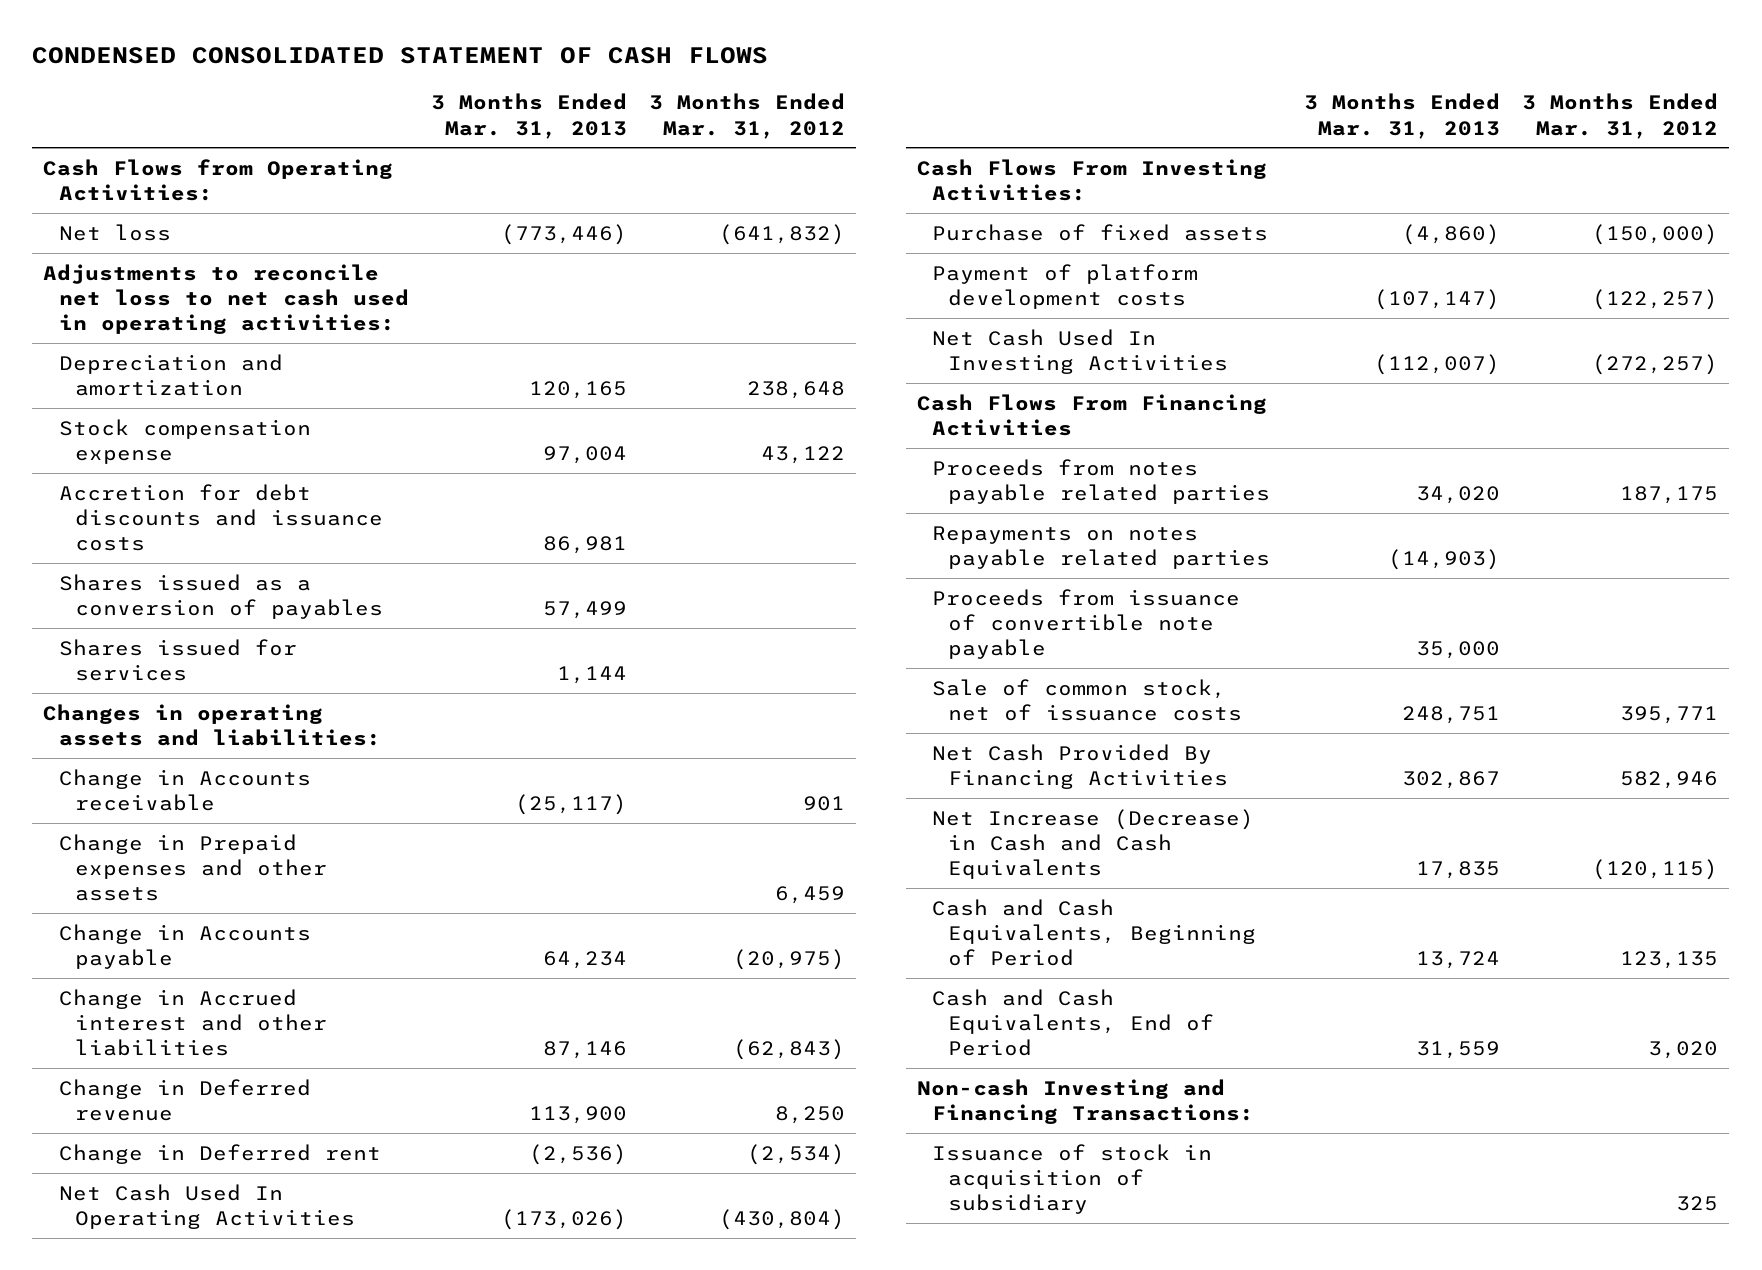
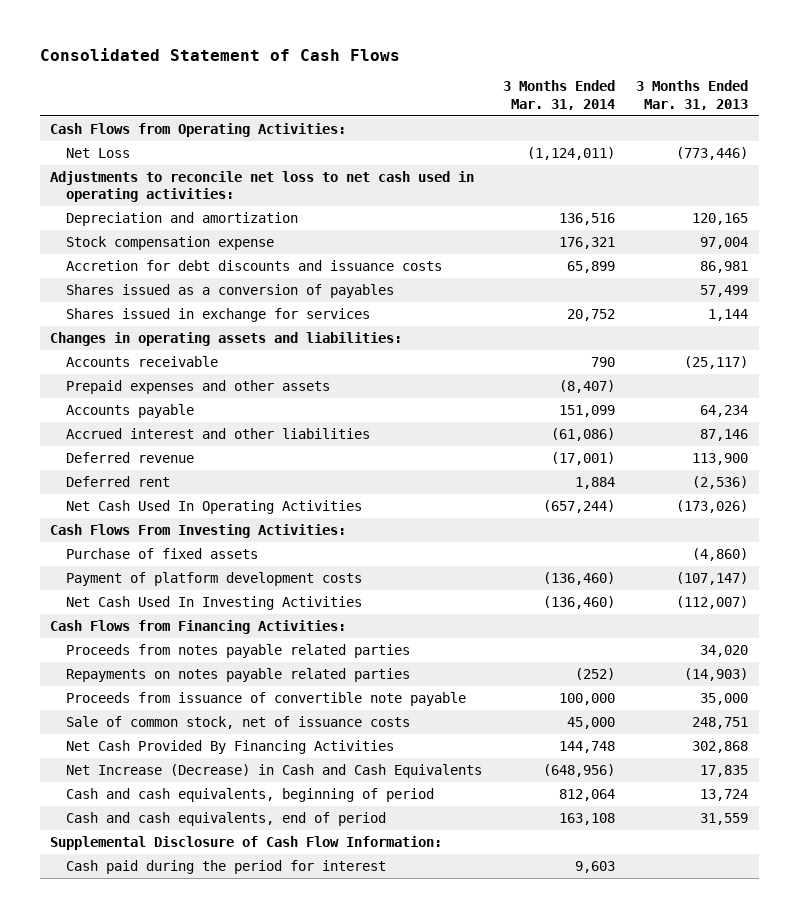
- CONDENSED CONSOLIDATED STATEMENT OF CASH FLOWS
+ Consolidated Statement of Cash Flows
- | 3 Months Ended Mar. 31, 2013 | 3 Months Ended Mar. 31, 2012
+ | 3 Months Ended Mar. 31, 2014 | 3 Months Ended Mar. 31, 2013
- Net loss | (773,446) | (641,832)
+ Net Loss | (1,124,011) | (773,446)
- Shares issued for services | 1,144 |
+ Shares issued in exchange for services | 20,752 | 1,144
- Change in Accounts receivable | (25,117) | 901
- Change in Prepaid expenses and other assets | | 6,459
- Change in Accounts payable | 64,234 | (20,975)
- Change in Accrued interest and other liabilities | 87,146 | (62,843)
- Change in Deferred revenue | 113,900 | 8,250
- Change in Deferred rent | (2,536) | (2,534)
+ Accounts receivable | 790 | (25,117)
+ Prepaid expenses and other assets | (8,407) |
+ Accounts payable | 151,099 | 64,234
+ Accrued interest and other liabilities | (61,086) | 87,146
+ Deferred revenue | (17,001) | 113,900
+ Deferred rent | 1,884 | (2,536)
- Cash Flows From Financing Activities
+ Cash Flows from Financing Activities:
- Net Cash Provided By Financing Activities | 302,867 | 582,946
+ Net Cash Provided By Financing Activities | 144,748 | 302,868
- Cash and Cash Equivalents, Beginning of Period | 13,724 | 123,135
- Cash and Cash Equivalents, End of Period | 31,559 | 3,020
- Non-cash Investing and Financing Transactions:
- Issuance of stock in acquisition of subsidiary | | 325
+ Cash and cash equivalents, beginning of period | 812,064 | 13,724
+ Cash and cash equivalents, end of period | 163,108 | 31,559
+ Supplemental Disclosure of Cash Flow Information:
+ Cash paid during the period for interest | 9,603 |

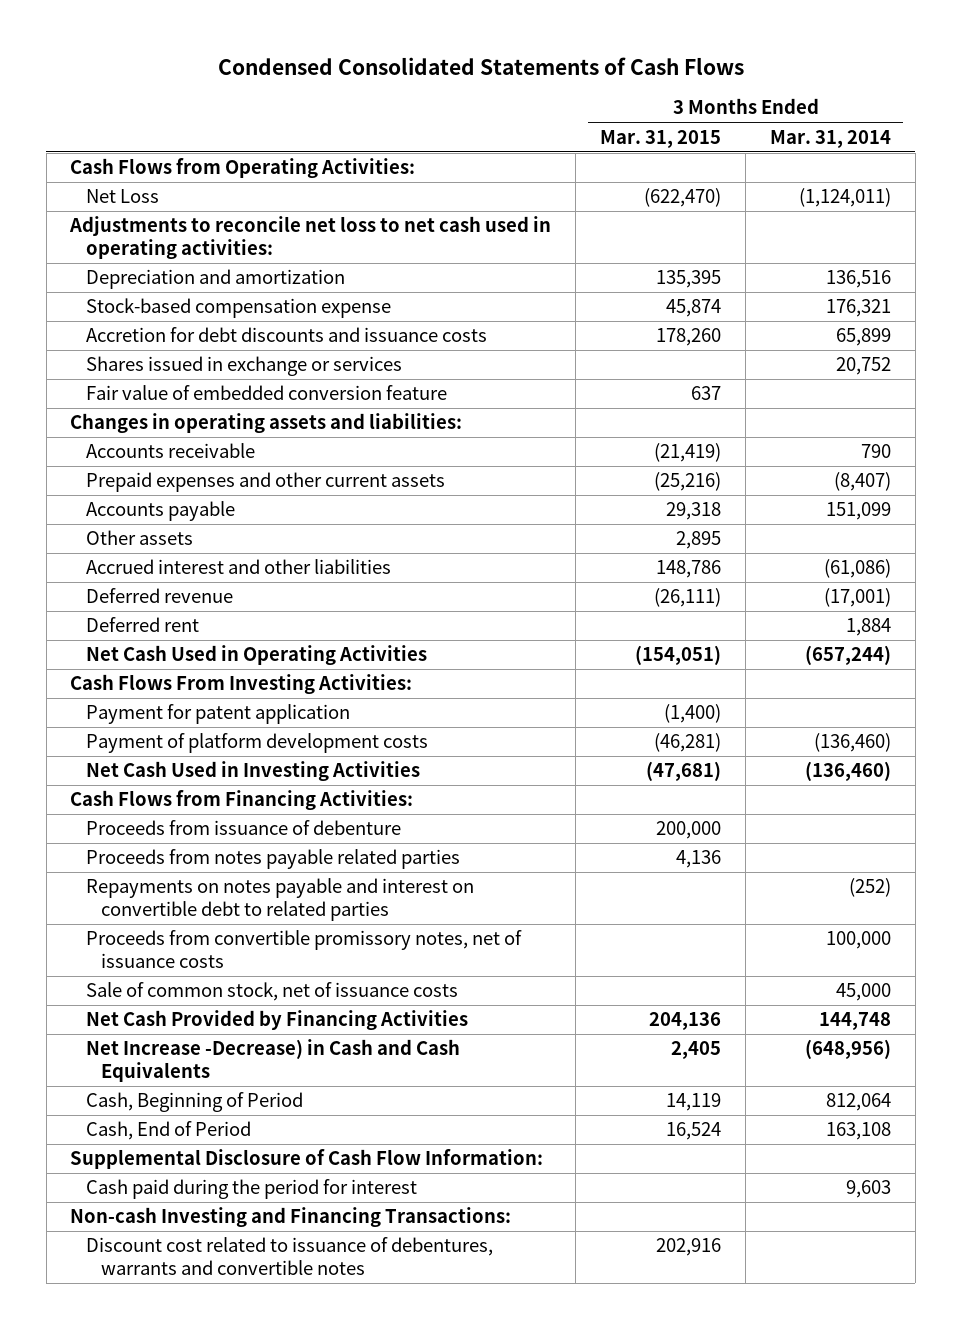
- Consolidated Statement of Cash Flows
+ Condensed Consolidated Statements of Cash Flows
- | 3 Months Ended Mar. 31, 2014 | 3 Months Ended Mar. 31, 2013
+ | 3 Months Ended Mar. 31, 2015 | 3 Months Ended Mar. 31, 2014
- Stock compensation expense | 176,321 | 97,004
+ Stock-based compensation expense | 45,874 | 176,321
- Shares issued as a conversion of payables | | 57,499
- Shares issued in exchange for services | 20,752 | 1,144
+ Shares issued in exchange or services | | 20,752
+ Fair value of embedded conversion feature | 637 |
- Prepaid expenses and other assets | (8,407) |
+ Prepaid expenses and other current assets | (25,216) | (8,407)
+ Other assets | 2,895 |
- Net Cash Used In Operating Activities | (657,244) | (173,026)
+ Net Cash Used in Operating Activities | (154,051) | (657,244)
- Purchase of fixed assets | | (4,860)
+ Payment for patent application | (1,400) |
- Net Cash Used In Investing Activities | (136,460) | (112,007)
+ Net Cash Used in Investing Activities | (47,681) | (136,460)
+ Proceeds from issuance of debenture | 200,000 |
- Repayments on notes payable related parties | (252) | (14,903)
- Proceeds from issuance of convertible note payable | 100,000 | 35,000
+ Repayments on notes payable and interest on convertible debt to related parties | | (252)
+ Proceeds from convertible promissory notes, net of issuance costs | | 100,000
- Net Cash Provided By Financing Activities | 144,748 | 302,868
- Net Increase (Decrease) in Cash and Cash Equivalents | (648,956) | 17,835
- Cash and cash equivalents, beginning of period | 812,064 | 13,724
- Cash and cash equivalents, end of period | 163,108 | 31,559
+ Net Cash Provided by Financing Activities | 204,136 | 144,748
+ Net Increase -Decrease) in Cash and Cash Equivalents | 2,405 | (648,956)
+ Cash, Beginning of Period | 14,119 | 812,064
+ Cash, End of Period | 16,524 | 163,108
+ Non-cash Investing and Financing Transactions:
+ Discount cost related to issuance of debentures, warrants and convertible notes | 202,916 |

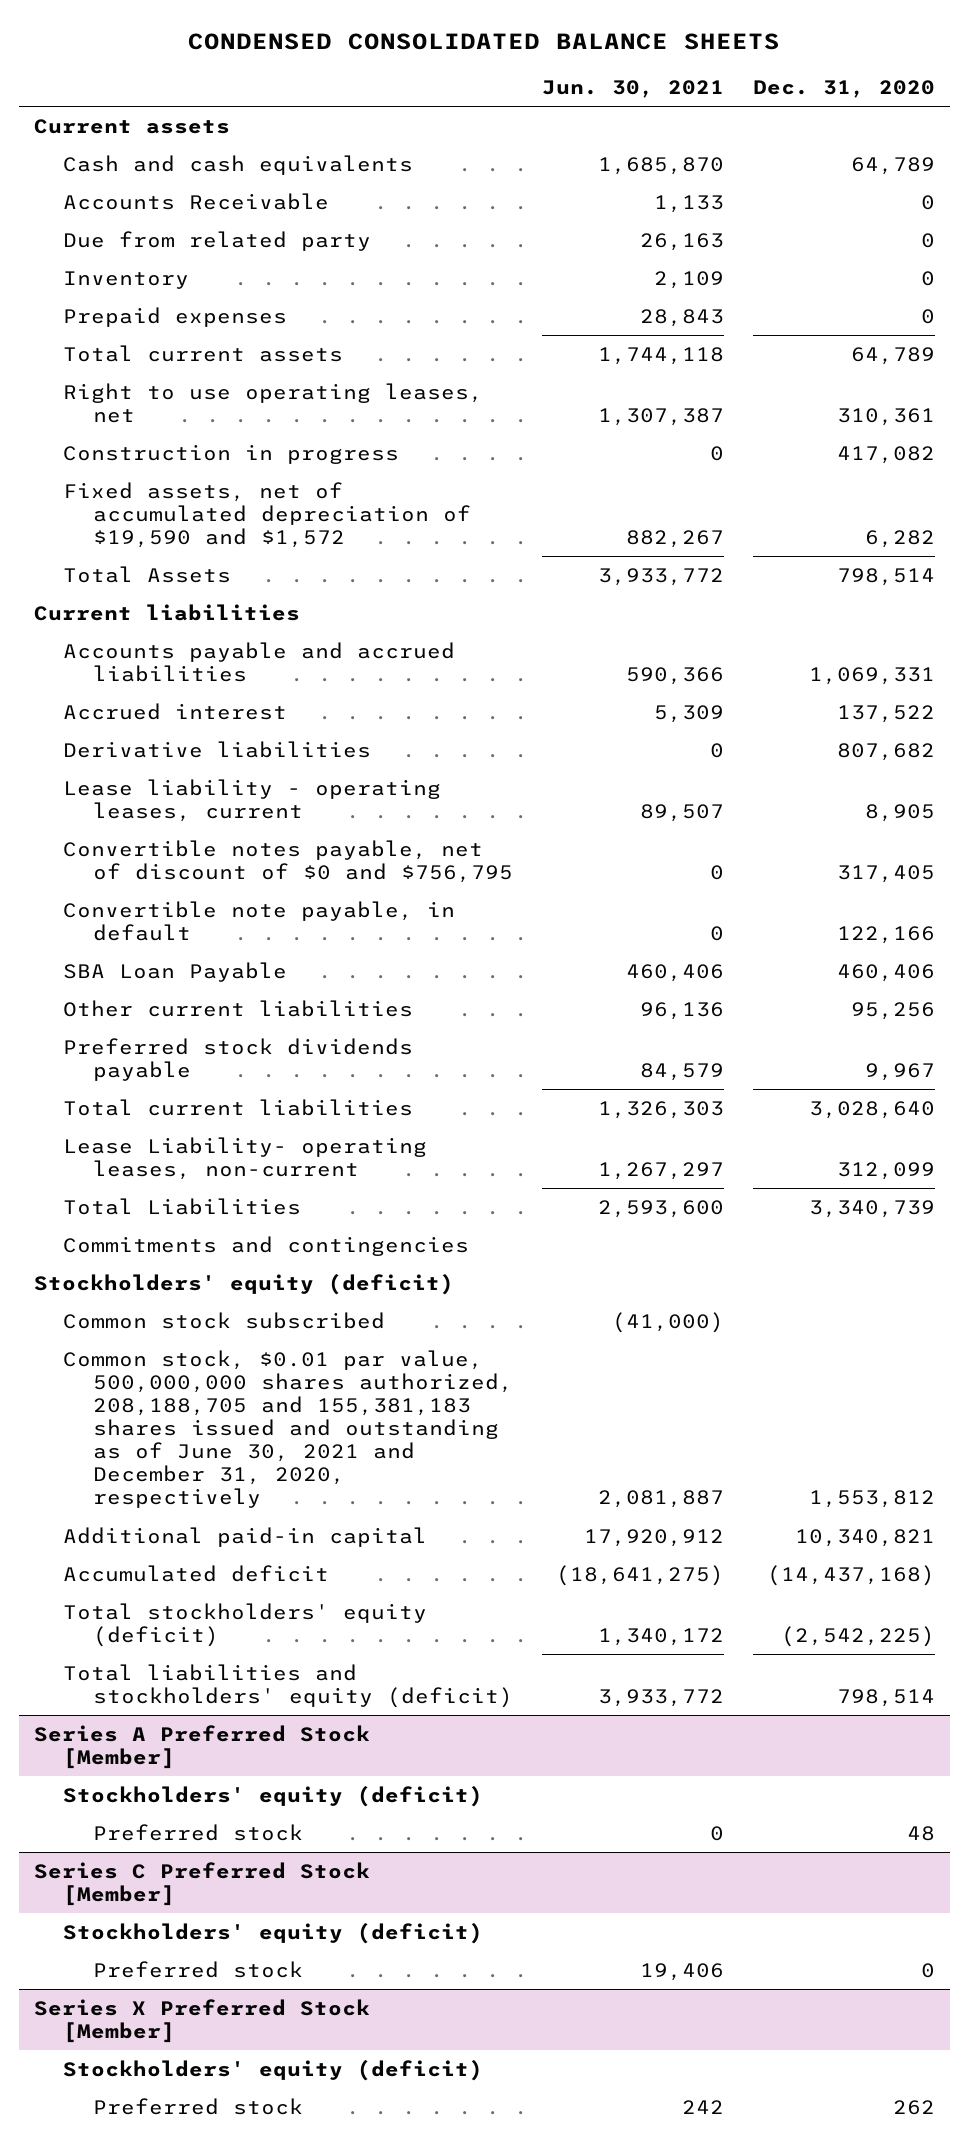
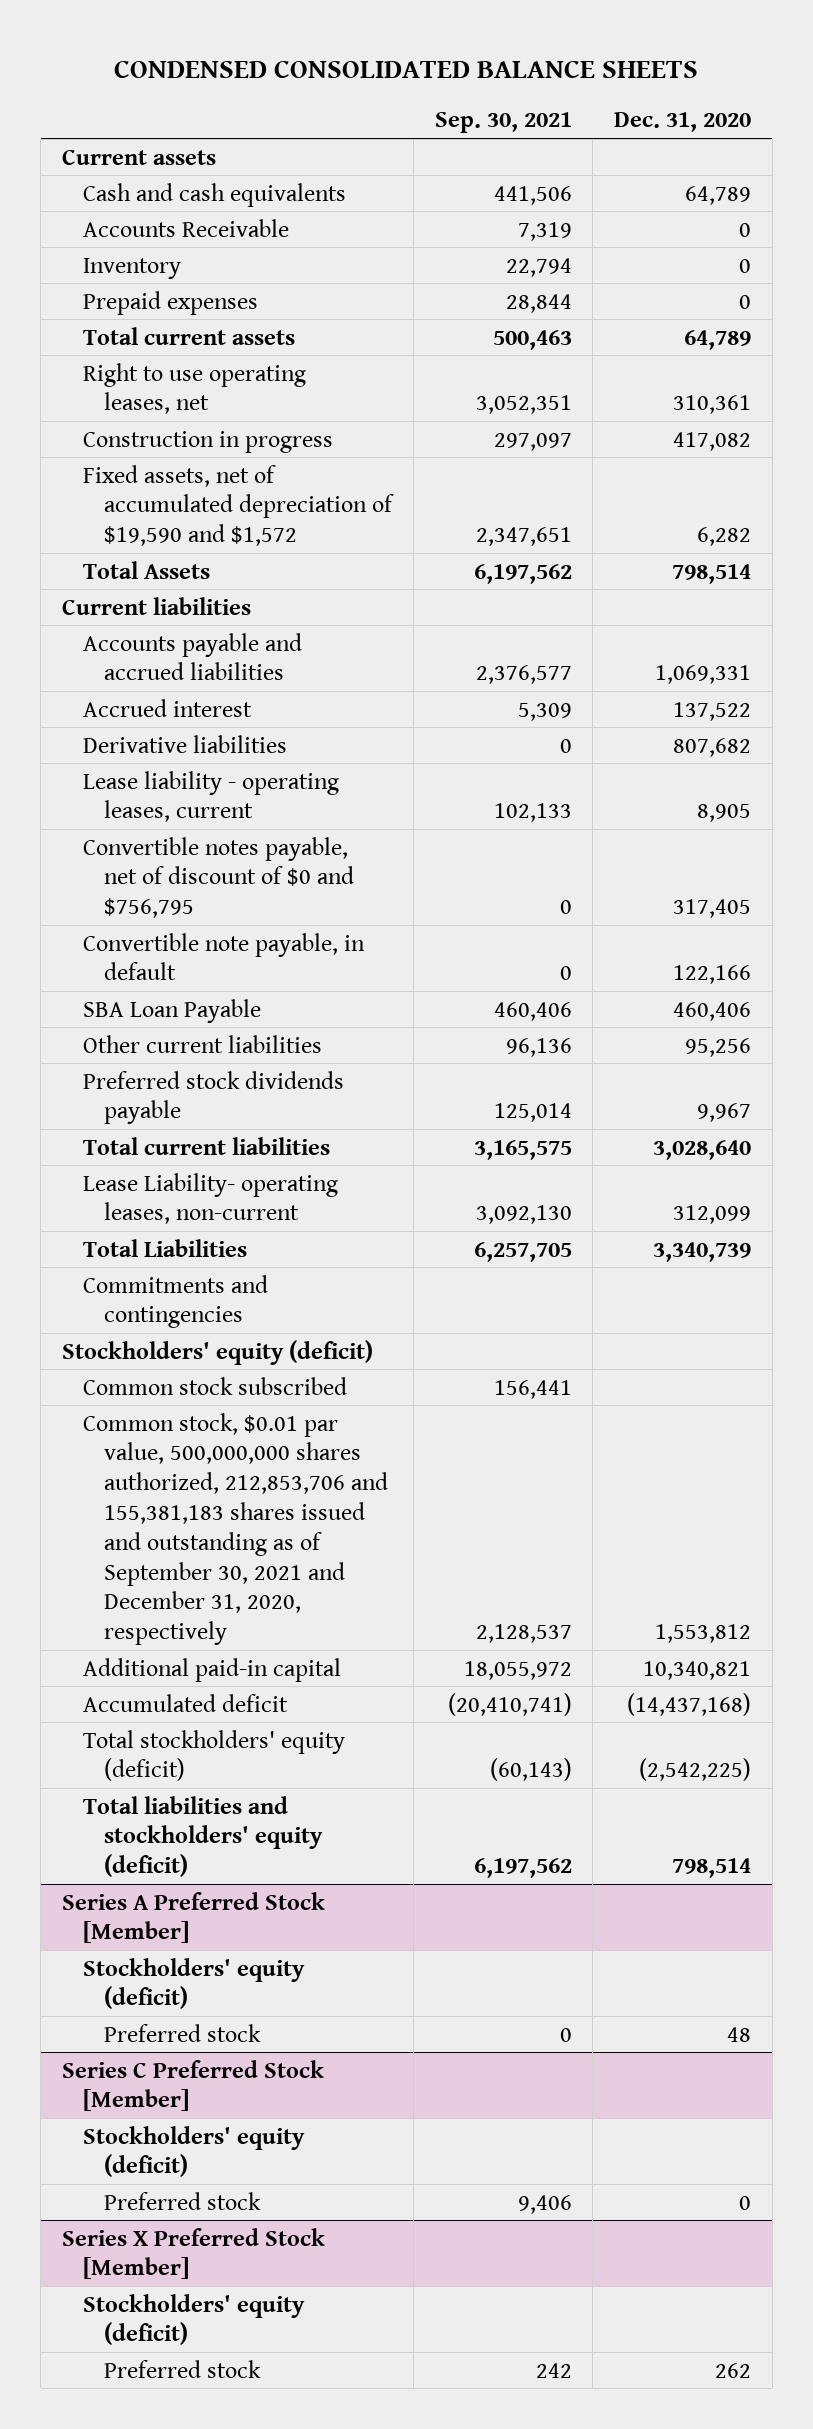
- | Jun. 30, 2021 | Dec. 31, 2020
+ | Sep. 30, 2021 | Dec. 31, 2020
- Due from related party | 26,163 | 0
- Common stock, $0.01 par value, 500,000,000 shares authorized, 208,188,705 and 155,381,183 shares issued and outstanding as of June 30, 2021 and December 31, 2020, respectively | 2,081,887 | 1,553,812
+ Common stock, $0.01 par value, 500,000,000 shares authorized, 212,853,706 and 155,381,183 shares issued and outstanding as of September 30, 2021 and December 31, 2020, respectively | 2,128,537 | 1,553,812

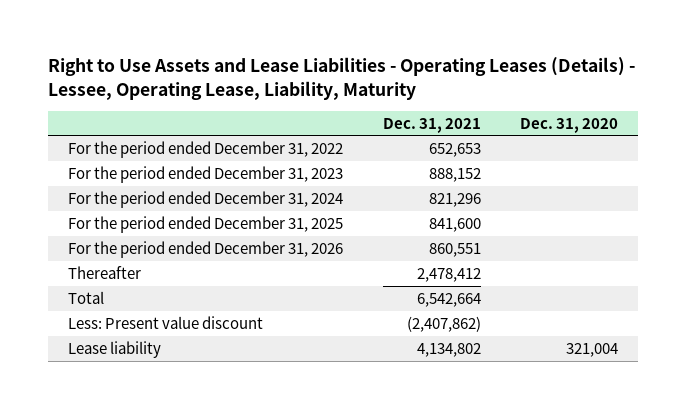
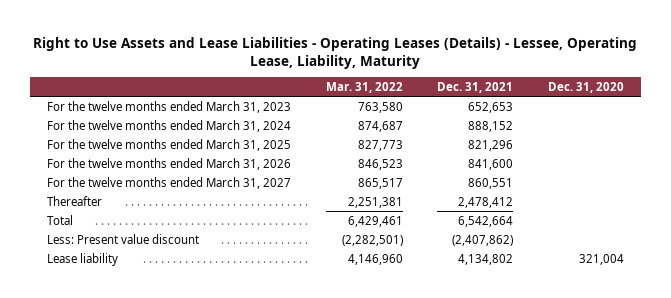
- | Dec. 31, 2021 | Dec. 31, 2020
+ | Mar. 31, 2022 | Dec. 31, 2021 | Dec. 31, 2020
- For the period ended December 31, 2022 | 652,653 |
- For the period ended December 31, 2023 | 888,152 |
- For the period ended December 31, 2024 | 821,296 |
- For the period ended December 31, 2025 | 841,600 |
- For the period ended December 31, 2026 | 860,551 |
+ For the twelve months ended March 31, 2023 | 763,580 | 652,653 |
+ For the twelve months ended March 31, 2024 | 874,687 | 888,152 |
+ For the twelve months ended March 31, 2025 | 827,773 | 821,296 |
+ For the twelve months ended March 31, 2026 | 846,523 | 841,600 |
+ For the twelve months ended March 31, 2027 | 865,517 | 860,551 |

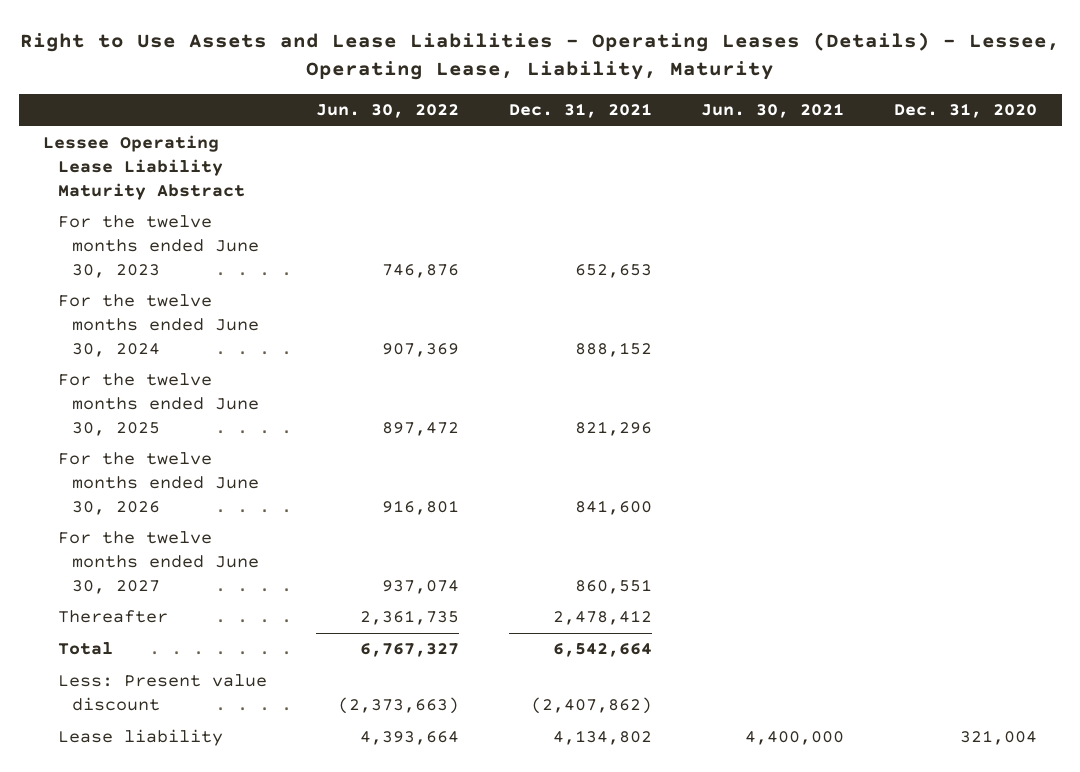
- | Mar. 31, 2022 | Dec. 31, 2021 | Dec. 31, 2020
+ | Jun. 30, 2022 | Dec. 31, 2021 | Jun. 30, 2021 | Dec. 31, 2020
- For the twelve months ended March 31, 2023 | 763,580 | 652,653 |
- For the twelve months ended March 31, 2024 | 874,687 | 888,152 |
- For the twelve months ended March 31, 2025 | 827,773 | 821,296 |
- For the twelve months ended March 31, 2026 | 846,523 | 841,600 |
- For the twelve months ended March 31, 2027 | 865,517 | 860,551 |
+ Lessee Operating Lease Liability Maturity Abstract
+ For the twelve months ended June 30, 2023 | 746,876 | 652,653 | |
+ For the twelve months ended June 30, 2024 | 907,369 | 888,152 | |
+ For the twelve months ended June 30, 2025 | 897,472 | 821,296 | |
+ For the twelve months ended June 30, 2026 | 916,801 | 841,600 | |
+ For the twelve months ended June 30, 2027 | 937,074 | 860,551 | |

